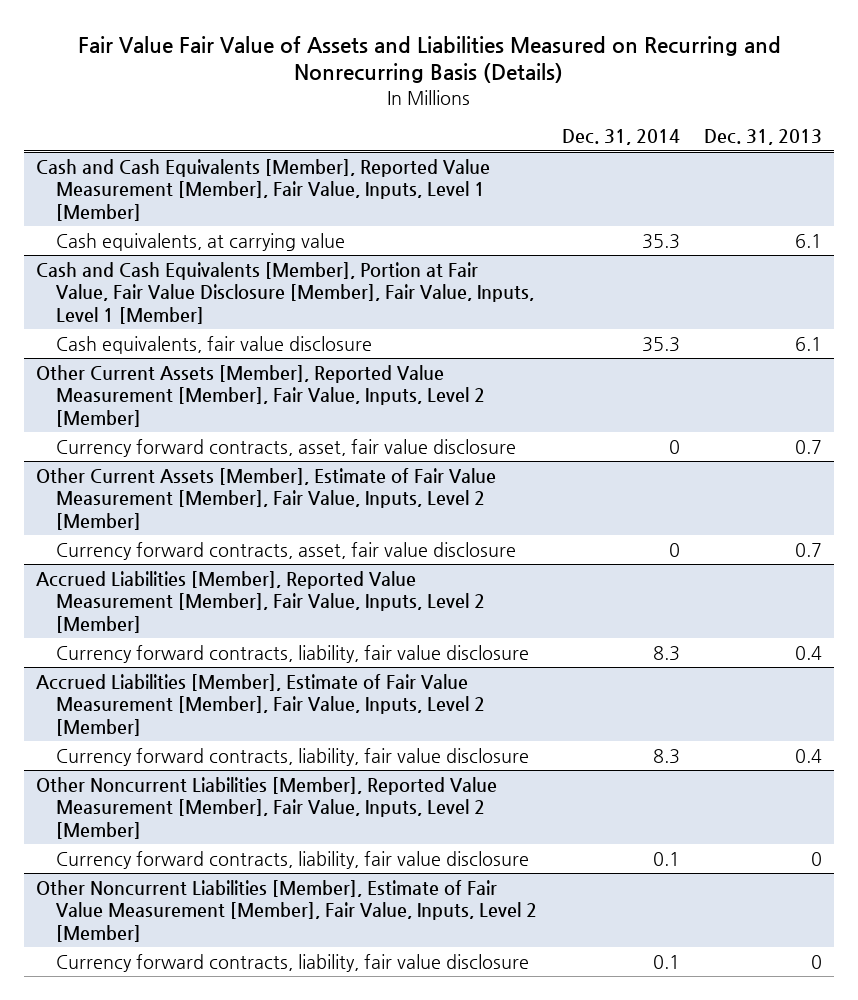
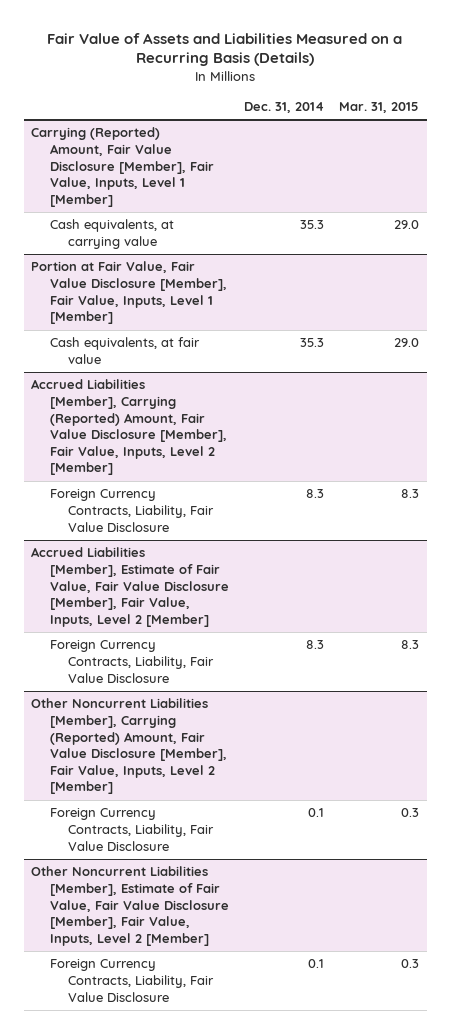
- Fair Value Fair Value of Assets and Liabilities Measured on Recurring and Nonrecurring Basis (Details)
+ Fair Value of Assets and Liabilities Measured on a Recurring Basis (Details)
- | Dec. 31, 2014 | Dec. 31, 2013
+ | Dec. 31, 2014 | Mar. 31, 2015
- Cash and Cash Equivalents [Member], Reported Value Measurement [Member], Fair Value, Inputs, Level 1 [Member]
+ Carrying (Reported) Amount, Fair Value Disclosure [Member], Fair Value, Inputs, Level 1 [Member]
- Cash and Cash Equivalents [Member], Portion at Fair Value, Fair Value Disclosure [Member], Fair Value, Inputs, Level 1 [Member]
- Cash equivalents, fair value disclosure | 35.3 | 6.1
- Other Current Assets [Member], Reported Value Measurement [Member], Fair Value, Inputs, Level 2 [Member]
- Currency forward contracts, asset, fair value disclosure | 0 | 0.7
- Other Current Assets [Member], Estimate of Fair Value Measurement [Member], Fair Value, Inputs, Level 2 [Member]
- Currency forward contracts, asset, fair value disclosure | 0 | 0.7
- Accrued Liabilities [Member], Reported Value Measurement [Member], Fair Value, Inputs, Level 2 [Member]
- Currency forward contracts, liability, fair value disclosure | 8.3 | 0.4
- Accrued Liabilities [Member], Estimate of Fair Value Measurement [Member], Fair Value, Inputs, Level 2 [Member]
- Currency forward contracts, liability, fair value disclosure | 8.3 | 0.4
- Other Noncurrent Liabilities [Member], Reported Value Measurement [Member], Fair Value, Inputs, Level 2 [Member]
- Currency forward contracts, liability, fair value disclosure | 0.1 | 0
- Other Noncurrent Liabilities [Member], Estimate of Fair Value Measurement [Member], Fair Value, Inputs, Level 2 [Member]
- Currency forward contracts, liability, fair value disclosure | 0.1 | 0
+ Portion at Fair Value, Fair Value Disclosure [Member], Fair Value, Inputs, Level 1 [Member]
+ Cash equivalents, at fair value | 35.3 | 29.0
+ Accrued Liabilities [Member], Carrying (Reported) Amount, Fair Value Disclosure [Member], Fair Value, Inputs, Level 2 [Member]
+ Foreign Currency Contracts, Liability, Fair Value Disclosure | 8.3 | 8.3
+ Accrued Liabilities [Member], Estimate of Fair Value, Fair Value Disclosure [Member], Fair Value, Inputs, Level 2 [Member]
+ Foreign Currency Contracts, Liability, Fair Value Disclosure | 8.3 | 8.3
+ Other Noncurrent Liabilities [Member], Carrying (Reported) Amount, Fair Value Disclosure [Member], Fair Value, Inputs, Level 2 [Member]
+ Foreign Currency Contracts, Liability, Fair Value Disclosure | 0.1 | 0.3
+ Other Noncurrent Liabilities [Member], Estimate of Fair Value, Fair Value Disclosure [Member], Fair Value, Inputs, Level 2 [Member]
+ Foreign Currency Contracts, Liability, Fair Value Disclosure | 0.1 | 0.3

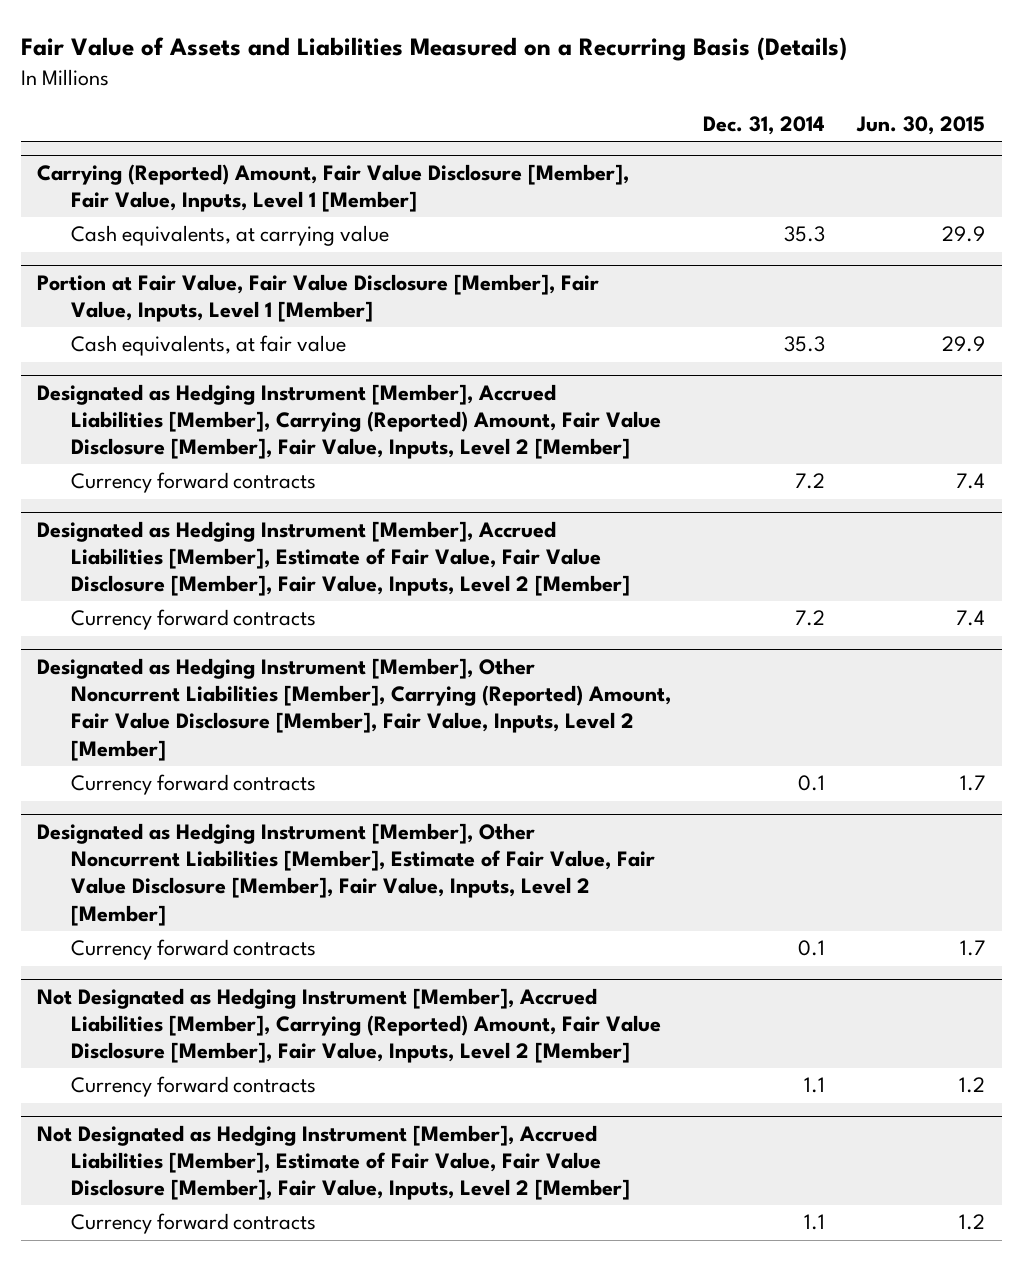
- | Dec. 31, 2014 | Mar. 31, 2015
+ | Dec. 31, 2014 | Jun. 30, 2015
- Accrued Liabilities [Member], Carrying (Reported) Amount, Fair Value Disclosure [Member], Fair Value, Inputs, Level 2 [Member]
- Foreign Currency Contracts, Liability, Fair Value Disclosure | 8.3 | 8.3
- Accrued Liabilities [Member], Estimate of Fair Value, Fair Value Disclosure [Member], Fair Value, Inputs, Level 2 [Member]
- Foreign Currency Contracts, Liability, Fair Value Disclosure | 8.3 | 8.3
- Other Noncurrent Liabilities [Member], Carrying (Reported) Amount, Fair Value Disclosure [Member], Fair Value, Inputs, Level 2 [Member]
- Foreign Currency Contracts, Liability, Fair Value Disclosure | 0.1 | 0.3
- Other Noncurrent Liabilities [Member], Estimate of Fair Value, Fair Value Disclosure [Member], Fair Value, Inputs, Level 2 [Member]
- Foreign Currency Contracts, Liability, Fair Value Disclosure | 0.1 | 0.3
+ Designated as Hedging Instrument [Member], Accrued Liabilities [Member], Carrying (Reported) Amount, Fair Value Disclosure [Member], Fair Value, Inputs, Level 2 [Member]
+ Currency forward contracts | 7.2 | 7.4
+ Designated as Hedging Instrument [Member], Accrued Liabilities [Member], Estimate of Fair Value, Fair Value Disclosure [Member], Fair Value, Inputs, Level 2 [Member]
+ Currency forward contracts | 7.2 | 7.4
+ Designated as Hedging Instrument [Member], Other Noncurrent Liabilities [Member], Carrying (Reported) Amount, Fair Value Disclosure [Member], Fair Value, Inputs, Level 2 [Member]
+ Currency forward contracts | 0.1 | 1.7
+ Designated as Hedging Instrument [Member], Other Noncurrent Liabilities [Member], Estimate of Fair Value, Fair Value Disclosure [Member], Fair Value, Inputs, Level 2 [Member]
+ Currency forward contracts | 0.1 | 1.7
+ Not Designated as Hedging Instrument [Member], Accrued Liabilities [Member], Carrying (Reported) Amount, Fair Value Disclosure [Member], Fair Value, Inputs, Level 2 [Member]
+ Currency forward contracts | 1.1 | 1.2
+ Not Designated as Hedging Instrument [Member], Accrued Liabilities [Member], Estimate of Fair Value, Fair Value Disclosure [Member], Fair Value, Inputs, Level 2 [Member]
+ Currency forward contracts | 1.1 | 1.2

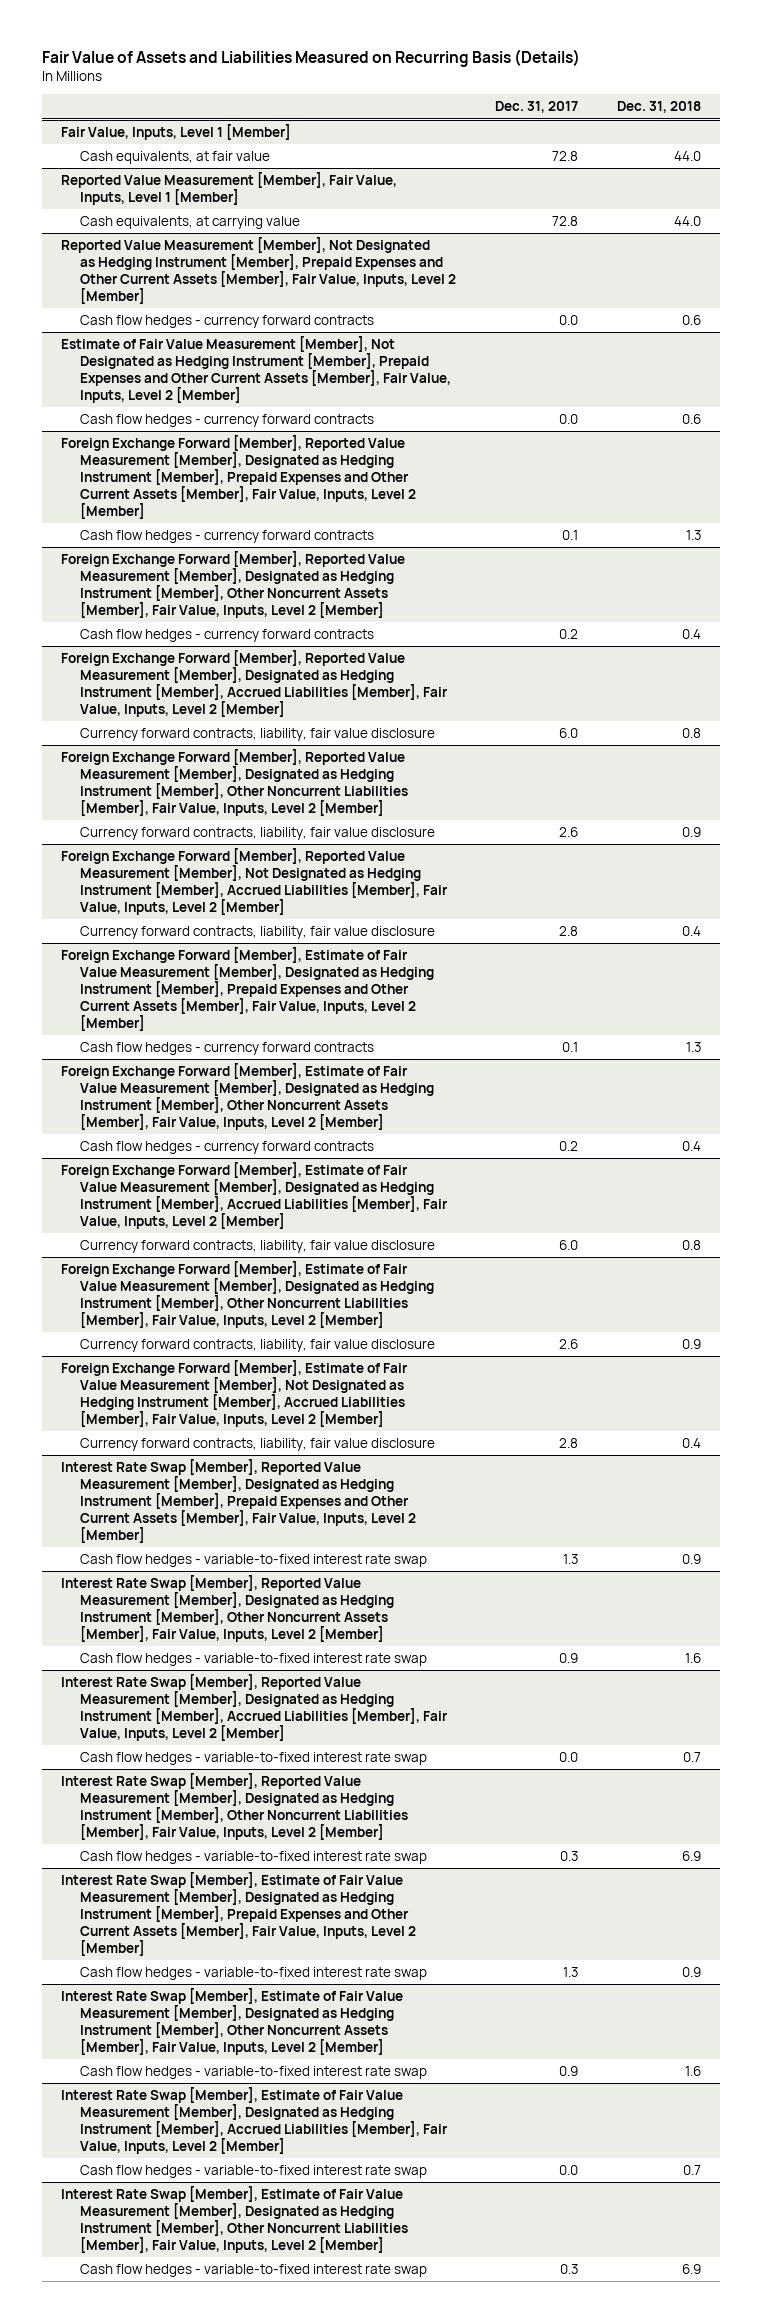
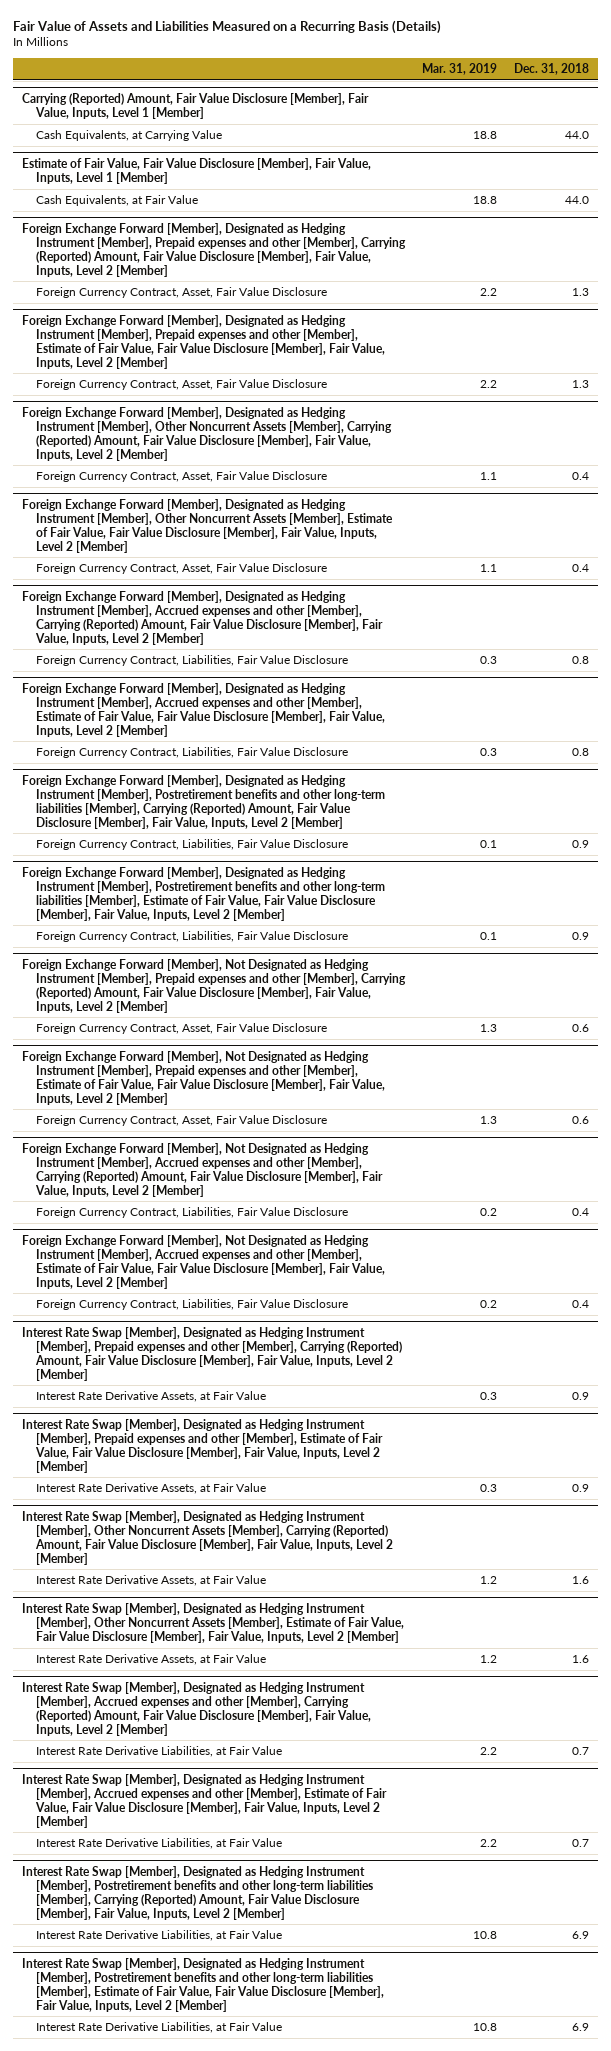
- Fair Value of Assets and Liabilities Measured on Recurring Basis (Details)
+ Fair Value of Assets and Liabilities Measured on a Recurring Basis (Details)
- | Dec. 31, 2017 | Dec. 31, 2018
+ | Mar. 31, 2019 | Dec. 31, 2018
- Fair Value, Inputs, Level 1 [Member]
- Cash equivalents, at fair value | 72.8 | 44.0
- Reported Value Measurement [Member], Fair Value, Inputs, Level 1 [Member]
- Cash equivalents, at carrying value | 72.8 | 44.0
- Reported Value Measurement [Member], Not Designated as Hedging Instrument [Member], Prepaid Expenses and Other Current Assets [Member], Fair Value, Inputs, Level 2 [Member]
- Cash flow hedges - currency forward contracts | 0.0 | 0.6
- Estimate of Fair Value Measurement [Member], Not Designated as Hedging Instrument [Member], Prepaid Expenses and Other Current Assets [Member], Fair Value, Inputs, Level 2 [Member]
- Cash flow hedges - currency forward contracts | 0.0 | 0.6
- Foreign Exchange Forward [Member], Reported Value Measurement [Member], Designated as Hedging Instrument [Member], Prepaid Expenses and Other Current Assets [Member], Fair Value, Inputs, Level 2 [Member]
- Cash flow hedges - currency forward contracts | 0.1 | 1.3
- Foreign Exchange Forward [Member], Reported Value Measurement [Member], Designated as Hedging Instrument [Member], Other Noncurrent Assets [Member], Fair Value, Inputs, Level 2 [Member]
- Cash flow hedges - currency forward contracts | 0.2 | 0.4
- Foreign Exchange Forward [Member], Reported Value Measurement [Member], Designated as Hedging Instrument [Member], Accrued Liabilities [Member], Fair Value, Inputs, Level 2 [Member]
- Currency forward contracts, liability, fair value disclosure | 6.0 | 0.8
- Foreign Exchange Forward [Member], Reported Value Measurement [Member], Designated as Hedging Instrument [Member], Other Noncurrent Liabilities [Member], Fair Value, Inputs, Level 2 [Member]
- Currency forward contracts, liability, fair value disclosure | 2.6 | 0.9
- Foreign Exchange Forward [Member], Reported Value Measurement [Member], Not Designated as Hedging Instrument [Member], Accrued Liabilities [Member], Fair Value, Inputs, Level 2 [Member]
- Currency forward contracts, liability, fair value disclosure | 2.8 | 0.4
- Foreign Exchange Forward [Member], Estimate of Fair Value Measurement [Member], Designated as Hedging Instrument [Member], Prepaid Expenses and Other Current Assets [Member], Fair Value, Inputs, Level 2 [Member]
- Cash flow hedges - currency forward contracts | 0.1 | 1.3
- Foreign Exchange Forward [Member], Estimate of Fair Value Measurement [Member], Designated as Hedging Instrument [Member], Other Noncurrent Assets [Member], Fair Value, Inputs, Level 2 [Member]
- Cash flow hedges - currency forward contracts | 0.2 | 0.4
- Foreign Exchange Forward [Member], Estimate of Fair Value Measurement [Member], Designated as Hedging Instrument [Member], Accrued Liabilities [Member], Fair Value, Inputs, Level 2 [Member]
- Currency forward contracts, liability, fair value disclosure | 6.0 | 0.8
- Foreign Exchange Forward [Member], Estimate of Fair Value Measurement [Member], Designated as Hedging Instrument [Member], Other Noncurrent Liabilities [Member], Fair Value, Inputs, Level 2 [Member]
- Currency forward contracts, liability, fair value disclosure | 2.6 | 0.9
- Foreign Exchange Forward [Member], Estimate of Fair Value Measurement [Member], Not Designated as Hedging Instrument [Member], Accrued Liabilities [Member], Fair Value, Inputs, Level 2 [Member]
- Currency forward contracts, liability, fair value disclosure | 2.8 | 0.4
- Interest Rate Swap [Member], Reported Value Measurement [Member], Designated as Hedging Instrument [Member], Prepaid Expenses and Other Current Assets [Member], Fair Value, Inputs, Level 2 [Member]
- Cash flow hedges - variable-to-fixed interest rate swap | 1.3 | 0.9
- Interest Rate Swap [Member], Reported Value Measurement [Member], Designated as Hedging Instrument [Member], Other Noncurrent Assets [Member], Fair Value, Inputs, Level 2 [Member]
- Cash flow hedges - variable-to-fixed interest rate swap | 0.9 | 1.6
- Interest Rate Swap [Member], Reported Value Measurement [Member], Designated as Hedging Instrument [Member], Accrued Liabilities [Member], Fair Value, Inputs, Level 2 [Member]
- Cash flow hedges - variable-to-fixed interest rate swap | 0.0 | 0.7
- Interest Rate Swap [Member], Reported Value Measurement [Member], Designated as Hedging Instrument [Member], Other Noncurrent Liabilities [Member], Fair Value, Inputs, Level 2 [Member]
- Cash flow hedges - variable-to-fixed interest rate swap | 0.3 | 6.9
- Interest Rate Swap [Member], Estimate of Fair Value Measurement [Member], Designated as Hedging Instrument [Member], Prepaid Expenses and Other Current Assets [Member], Fair Value, Inputs, Level 2 [Member]
- Cash flow hedges - variable-to-fixed interest rate swap | 1.3 | 0.9
- Interest Rate Swap [Member], Estimate of Fair Value Measurement [Member], Designated as Hedging Instrument [Member], Other Noncurrent Assets [Member], Fair Value, Inputs, Level 2 [Member]
- Cash flow hedges - variable-to-fixed interest rate swap | 0.9 | 1.6
- Interest Rate Swap [Member], Estimate of Fair Value Measurement [Member], Designated as Hedging Instrument [Member], Accrued Liabilities [Member], Fair Value, Inputs, Level 2 [Member]
- Cash flow hedges - variable-to-fixed interest rate swap | 0.0 | 0.7
- Interest Rate Swap [Member], Estimate of Fair Value Measurement [Member], Designated as Hedging Instrument [Member], Other Noncurrent Liabilities [Member], Fair Value, Inputs, Level 2 [Member]
- Cash flow hedges - variable-to-fixed interest rate swap | 0.3 | 6.9
+ Carrying (Reported) Amount, Fair Value Disclosure [Member], Fair Value, Inputs, Level 1 [Member]
+ Cash Equivalents, at Carrying Value | 18.8 | 44.0
+ Estimate of Fair Value, Fair Value Disclosure [Member], Fair Value, Inputs, Level 1 [Member]
+ Cash Equivalents, at Fair Value | 18.8 | 44.0
+ Foreign Exchange Forward [Member], Designated as Hedging Instrument [Member], Prepaid expenses and other [Member], Carrying (Reported) Amount, Fair Value Disclosure [Member], Fair Value, Inputs, Level 2 [Member]
+ Foreign Currency Contract, Asset, Fair Value Disclosure | 2.2 | 1.3
+ Foreign Exchange Forward [Member], Designated as Hedging Instrument [Member], Prepaid expenses and other [Member], Estimate of Fair Value, Fair Value Disclosure [Member], Fair Value, Inputs, Level 2 [Member]
+ Foreign Currency Contract, Asset, Fair Value Disclosure | 2.2 | 1.3
+ Foreign Exchange Forward [Member], Designated as Hedging Instrument [Member], Other Noncurrent Assets [Member], Carrying (Reported) Amount, Fair Value Disclosure [Member], Fair Value, Inputs, Level 2 [Member]
+ Foreign Currency Contract, Asset, Fair Value Disclosure | 1.1 | 0.4
+ Foreign Exchange Forward [Member], Designated as Hedging Instrument [Member], Other Noncurrent Assets [Member], Estimate of Fair Value, Fair Value Disclosure [Member], Fair Value, Inputs, Level 2 [Member]
+ Foreign Currency Contract, Asset, Fair Value Disclosure | 1.1 | 0.4
+ Foreign Exchange Forward [Member], Designated as Hedging Instrument [Member], Accrued expenses and other [Member], Carrying (Reported) Amount, Fair Value Disclosure [Member], Fair Value, Inputs, Level 2 [Member]
+ Foreign Currency Contract, Liabilities, Fair Value Disclosure | 0.3 | 0.8
+ Foreign Exchange Forward [Member], Designated as Hedging Instrument [Member], Accrued expenses and other [Member], Estimate of Fair Value, Fair Value Disclosure [Member], Fair Value, Inputs, Level 2 [Member]
+ Foreign Currency Contract, Liabilities, Fair Value Disclosure | 0.3 | 0.8
+ Foreign Exchange Forward [Member], Designated as Hedging Instrument [Member], Postretirement benefits and other long-term liabilities [Member], Carrying (Reported) Amount, Fair Value Disclosure [Member], Fair Value, Inputs, Level 2 [Member]
+ Foreign Currency Contract, Liabilities, Fair Value Disclosure | 0.1 | 0.9
+ Foreign Exchange Forward [Member], Designated as Hedging Instrument [Member], Postretirement benefits and other long-term liabilities [Member], Estimate of Fair Value, Fair Value Disclosure [Member], Fair Value, Inputs, Level 2 [Member]
+ Foreign Currency Contract, Liabilities, Fair Value Disclosure | 0.1 | 0.9
+ Foreign Exchange Forward [Member], Not Designated as Hedging Instrument [Member], Prepaid expenses and other [Member], Carrying (Reported) Amount, Fair Value Disclosure [Member], Fair Value, Inputs, Level 2 [Member]
+ Foreign Currency Contract, Asset, Fair Value Disclosure | 1.3 | 0.6
+ Foreign Exchange Forward [Member], Not Designated as Hedging Instrument [Member], Prepaid expenses and other [Member], Estimate of Fair Value, Fair Value Disclosure [Member], Fair Value, Inputs, Level 2 [Member]
+ Foreign Currency Contract, Asset, Fair Value Disclosure | 1.3 | 0.6
+ Foreign Exchange Forward [Member], Not Designated as Hedging Instrument [Member], Accrued expenses and other [Member], Carrying (Reported) Amount, Fair Value Disclosure [Member], Fair Value, Inputs, Level 2 [Member]
+ Foreign Currency Contract, Liabilities, Fair Value Disclosure | 0.2 | 0.4
+ Foreign Exchange Forward [Member], Not Designated as Hedging Instrument [Member], Accrued expenses and other [Member], Estimate of Fair Value, Fair Value Disclosure [Member], Fair Value, Inputs, Level 2 [Member]
+ Foreign Currency Contract, Liabilities, Fair Value Disclosure | 0.2 | 0.4
+ Interest Rate Swap [Member], Designated as Hedging Instrument [Member], Prepaid expenses and other [Member], Carrying (Reported) Amount, Fair Value Disclosure [Member], Fair Value, Inputs, Level 2 [Member]
+ Interest Rate Derivative Assets, at Fair Value | 0.3 | 0.9
+ Interest Rate Swap [Member], Designated as Hedging Instrument [Member], Prepaid expenses and other [Member], Estimate of Fair Value, Fair Value Disclosure [Member], Fair Value, Inputs, Level 2 [Member]
+ Interest Rate Derivative Assets, at Fair Value | 0.3 | 0.9
+ Interest Rate Swap [Member], Designated as Hedging Instrument [Member], Other Noncurrent Assets [Member], Carrying (Reported) Amount, Fair Value Disclosure [Member], Fair Value, Inputs, Level 2 [Member]
+ Interest Rate Derivative Assets, at Fair Value | 1.2 | 1.6
+ Interest Rate Swap [Member], Designated as Hedging Instrument [Member], Other Noncurrent Assets [Member], Estimate of Fair Value, Fair Value Disclosure [Member], Fair Value, Inputs, Level 2 [Member]
+ Interest Rate Derivative Assets, at Fair Value | 1.2 | 1.6
+ Interest Rate Swap [Member], Designated as Hedging Instrument [Member], Accrued expenses and other [Member], Carrying (Reported) Amount, Fair Value Disclosure [Member], Fair Value, Inputs, Level 2 [Member]
+ Interest Rate Derivative Liabilities, at Fair Value | 2.2 | 0.7
+ Interest Rate Swap [Member], Designated as Hedging Instrument [Member], Accrued expenses and other [Member], Estimate of Fair Value, Fair Value Disclosure [Member], Fair Value, Inputs, Level 2 [Member]
+ Interest Rate Derivative Liabilities, at Fair Value | 2.2 | 0.7
+ Interest Rate Swap [Member], Designated as Hedging Instrument [Member], Postretirement benefits and other long-term liabilities [Member], Carrying (Reported) Amount, Fair Value Disclosure [Member], Fair Value, Inputs, Level 2 [Member]
+ Interest Rate Derivative Liabilities, at Fair Value | 10.8 | 6.9
+ Interest Rate Swap [Member], Designated as Hedging Instrument [Member], Postretirement benefits and other long-term liabilities [Member], Estimate of Fair Value, Fair Value Disclosure [Member], Fair Value, Inputs, Level 2 [Member]
+ Interest Rate Derivative Liabilities, at Fair Value | 10.8 | 6.9

